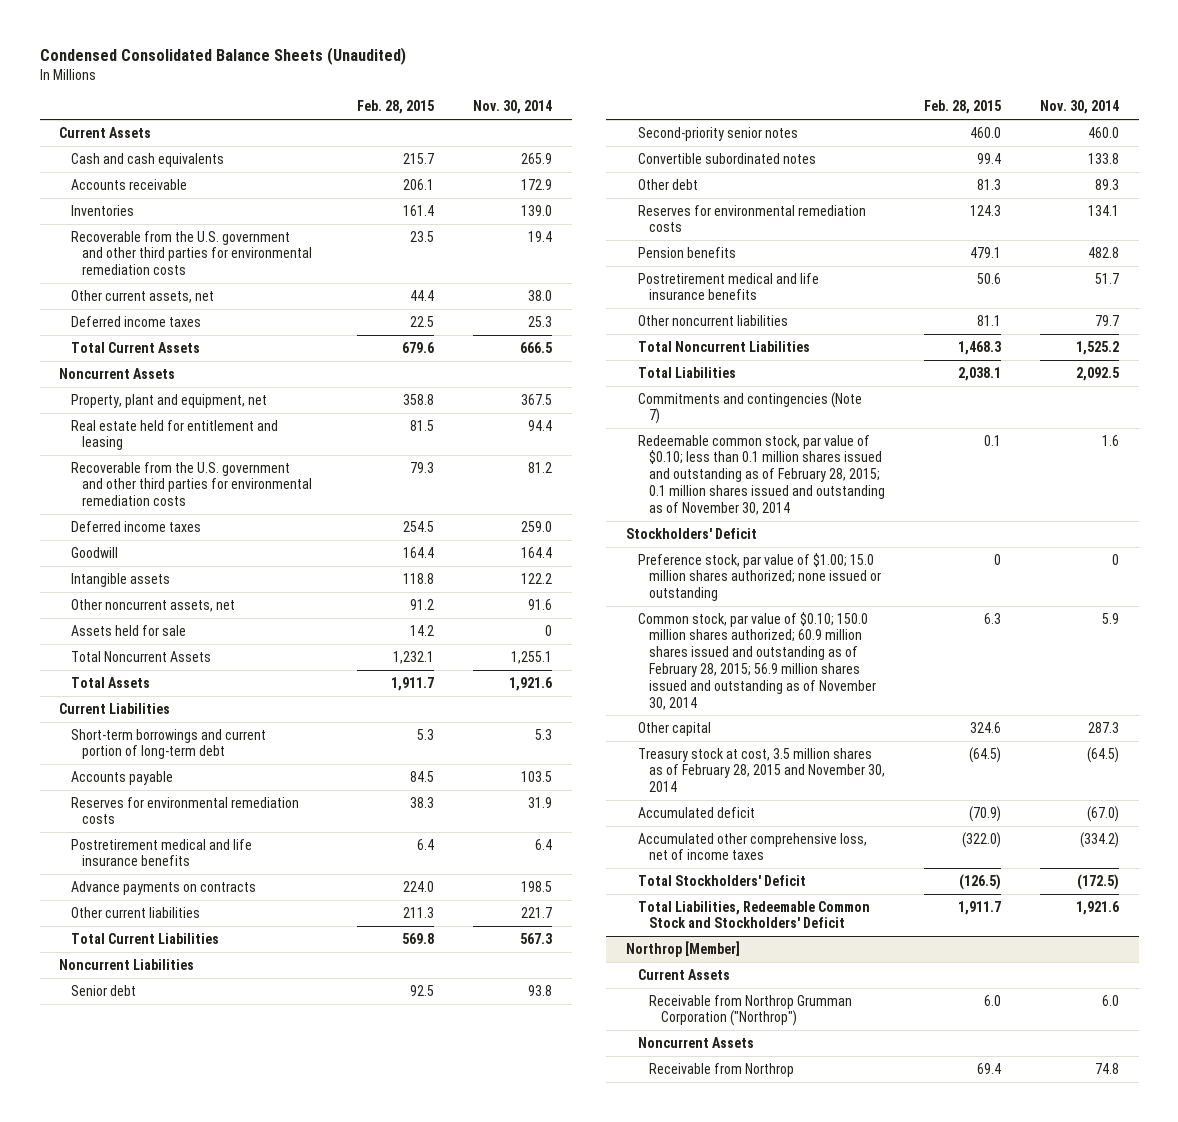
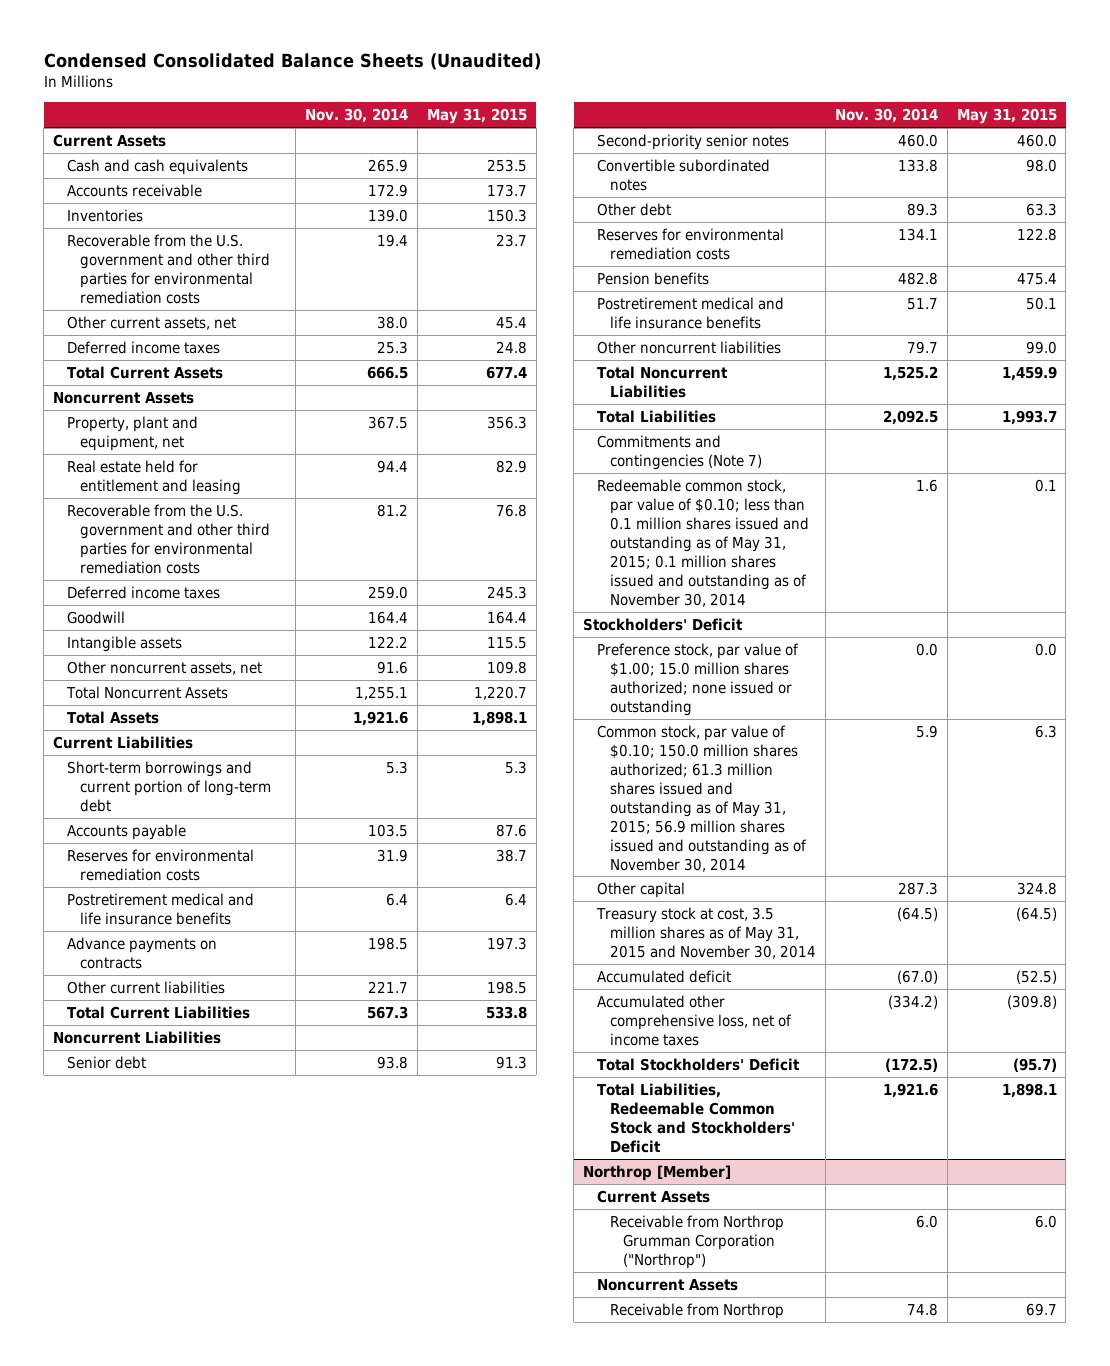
- | Feb. 28, 2015 | Nov. 30, 2014
+ | Nov. 30, 2014 | May 31, 2015
- Assets held for sale | 14.2 | 0
- Redeemable common stock, par value of $0.10; less than 0.1 million shares issued and outstanding as of February 28, 2015; 0.1 million shares issued and outstanding as of November 30, 2014 | 0.1 | 1.6
+ Redeemable common stock, par value of $0.10; less than 0.1 million shares issued and outstanding as of May 31, 2015; 0.1 million shares issued and outstanding as of November 30, 2014 | 1.6 | 0.1
- Preference stock, par value of $1.00; 15.0 million shares authorized; none issued or outstanding | 0 | 0
- Common stock, par value of $0.10; 150.0 million shares authorized; 60.9 million shares issued and outstanding as of February 28, 2015; 56.9 million shares issued and outstanding as of November 30, 2014 | 6.3 | 5.9
+ Preference stock, par value of $1.00; 15.0 million shares authorized; none issued or outstanding | 0.0 | 0.0
+ Common stock, par value of $0.10; 150.0 million shares authorized; 61.3 million shares issued and outstanding as of May 31, 2015; 56.9 million shares issued and outstanding as of November 30, 2014 | 5.9 | 6.3
- Treasury stock at cost, 3.5 million shares as of February 28, 2015 and November 30, 2014 | (64.5) | (64.5)
+ Treasury stock at cost, 3.5 million shares as of May 31, 2015 and November 30, 2014 | (64.5) | (64.5)

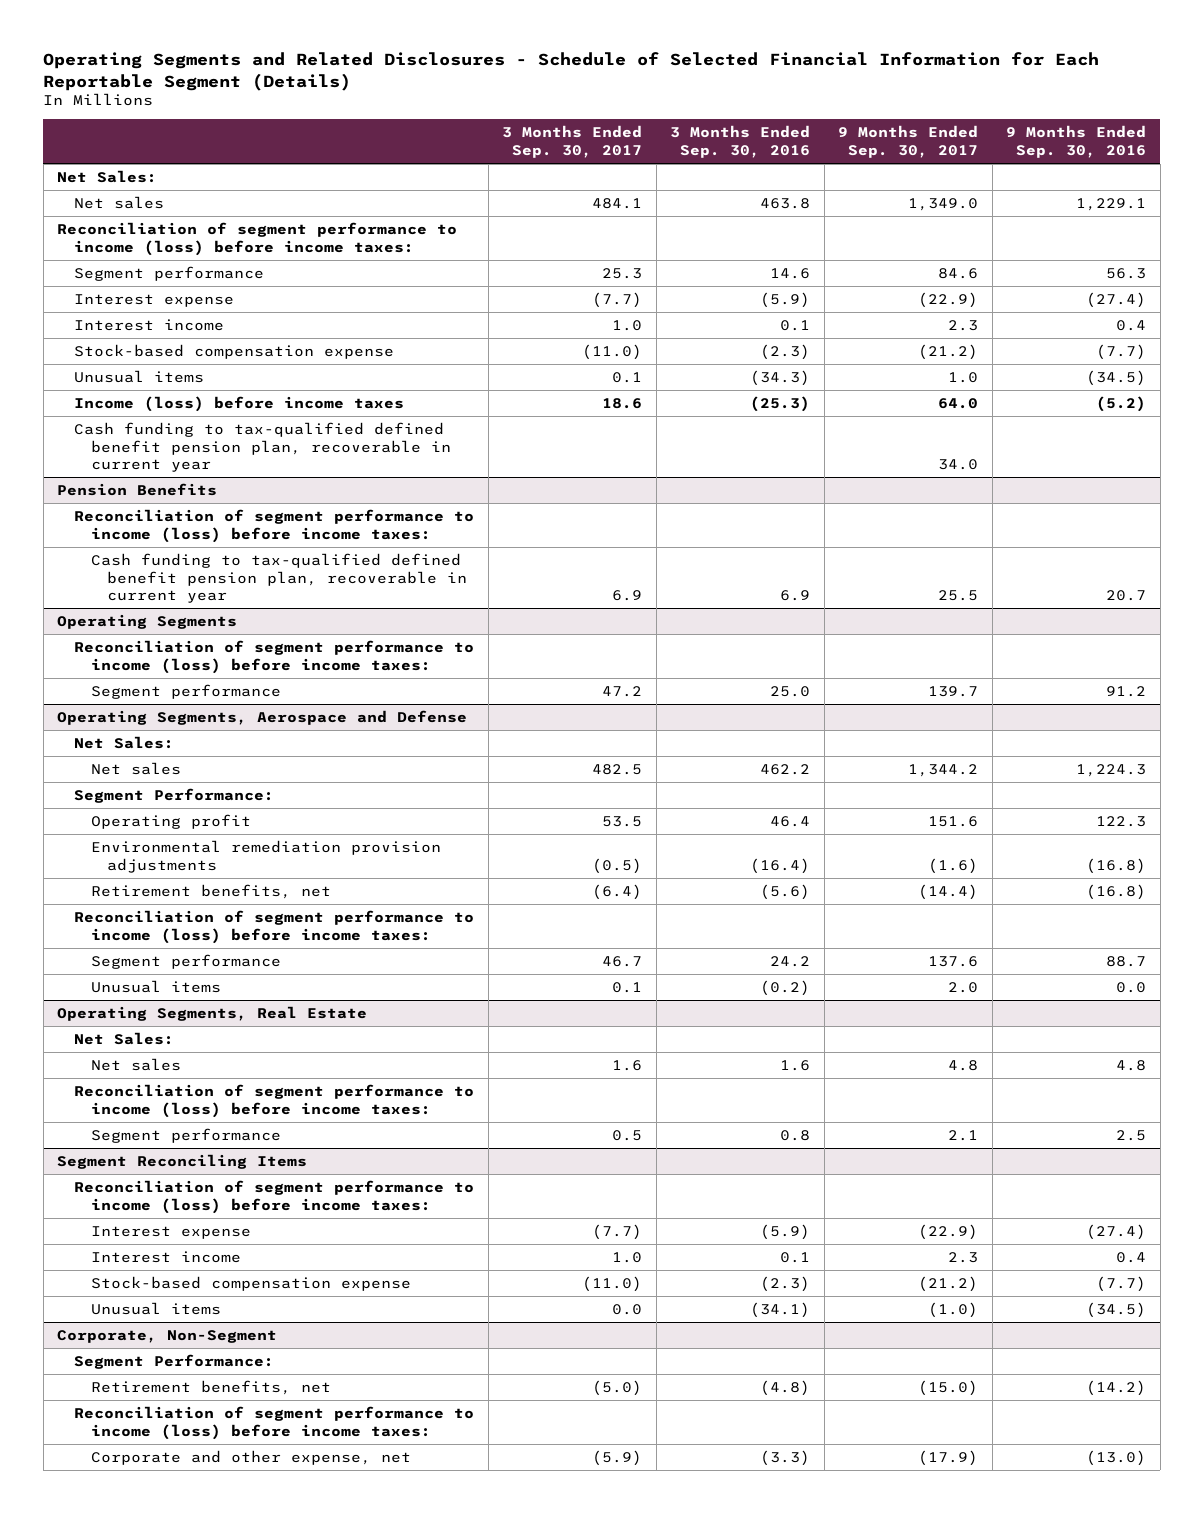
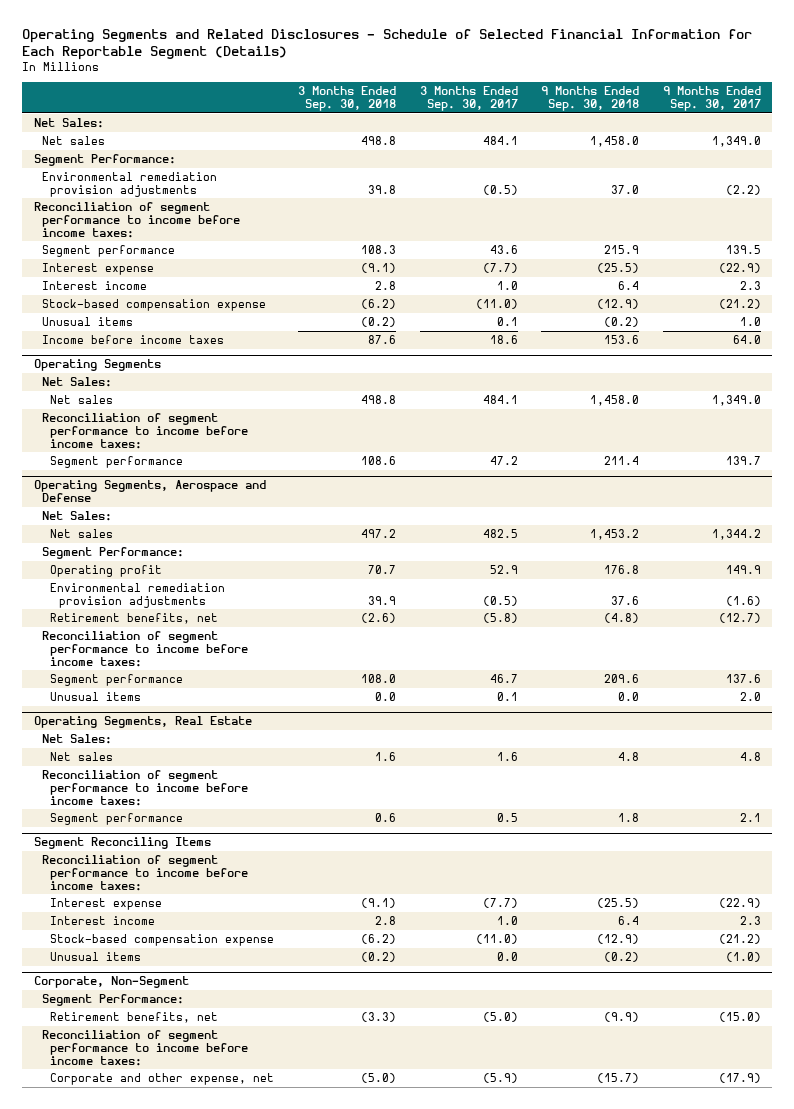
- | 3 Months Ended Sep. 30, 2017 | 3 Months Ended Sep. 30, 2016 | 9 Months Ended Sep. 30, 2017 | 9 Months Ended Sep. 30, 2016
+ | 3 Months Ended Sep. 30, 2018 | 3 Months Ended Sep. 30, 2017 | 9 Months Ended Sep. 30, 2018 | 9 Months Ended Sep. 30, 2017
- Reconciliation of segment performance to income (loss) before income taxes:
- Segment performance | 25.3 | 14.6 | 84.6 | 56.3
+ Segment Performance:
+ Environmental remediation provision adjustments | 39.8 | (0.5) | 37.0 | (2.2)
+ Reconciliation of segment performance to income before income taxes:
+ Segment performance | 108.3 | 43.6 | 215.9 | 139.5
- Income (loss) before income taxes | 18.6 | (25.3) | 64.0 | (5.2)
- Cash funding to tax-qualified defined benefit pension plan, recoverable in current year | | | 34.0 |
- Pension Benefits
- Reconciliation of segment performance to income (loss) before income taxes:
- Cash funding to tax-qualified defined benefit pension plan, recoverable in current year | 6.9 | 6.9 | 25.5 | 20.7
+ Income before income taxes | 87.6 | 18.6 | 153.6 | 64.0
@ Operating Segments
- Reconciliation of segment performance to income (loss) before income taxes:
+ Net Sales:
+ Net sales | 498.8 | 484.1 | 1,458.0 | 1,349.0
+ Reconciliation of segment performance to income before income taxes:
@ Operating Segments, Aerospace and Defense
- Operating profit | 53.5 | 46.4 | 151.6 | 122.3
+ Operating profit | 70.7 | 52.9 | 176.8 | 149.9
- Retirement benefits, net | (6.4) | (5.6) | (14.4) | (16.8)
- Reconciliation of segment performance to income (loss) before income taxes:
+ Retirement benefits, net | (2.6) | (5.8) | (4.8) | (12.7)
+ Reconciliation of segment performance to income before income taxes:
@ Operating Segments, Real Estate
- Reconciliation of segment performance to income (loss) before income taxes:
+ Reconciliation of segment performance to income before income taxes:
@ Segment Reconciling Items
- Reconciliation of segment performance to income (loss) before income taxes:
+ Reconciliation of segment performance to income before income taxes:
@ Corporate, Non-Segment
- Reconciliation of segment performance to income (loss) before income taxes:
+ Reconciliation of segment performance to income before income taxes:

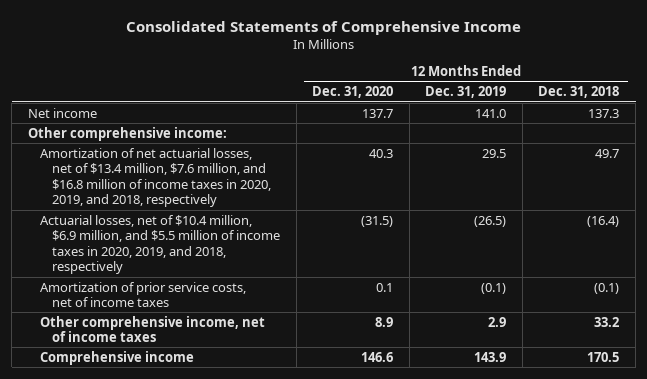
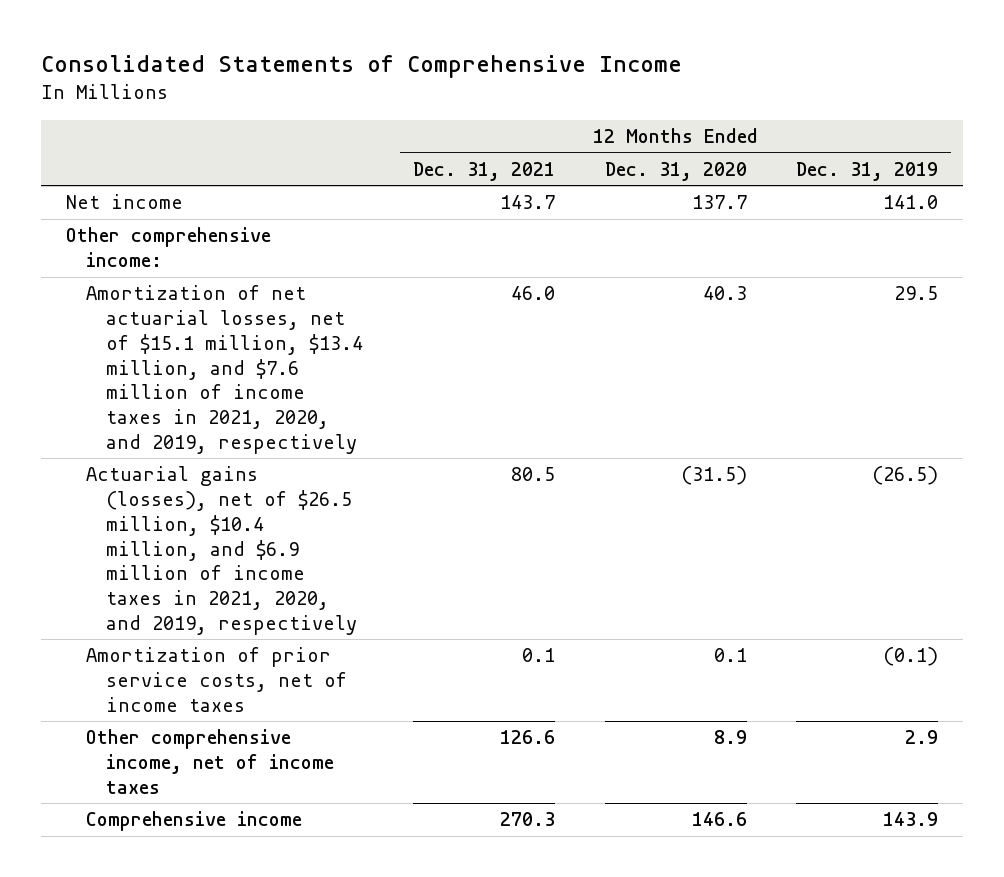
- | 12 Months Ended Dec. 31, 2020 | 12 Months Ended Dec. 31, 2019 | 12 Months Ended Dec. 31, 2018
+ | 12 Months Ended Dec. 31, 2021 | 12 Months Ended Dec. 31, 2020 | 12 Months Ended Dec. 31, 2019
- Amortization of net actuarial losses, net of $13.4 million, $7.6 million, and $16.8 million of income taxes in 2020, 2019, and 2018, respectively | 40.3 | 29.5 | 49.7
- Actuarial losses, net of $10.4 million, $6.9 million, and $5.5 million of income taxes in 2020, 2019, and 2018, respectively | (31.5) | (26.5) | (16.4)
+ Amortization of net actuarial losses, net of $15.1 million, $13.4 million, and $7.6 million of income taxes in 2021, 2020, and 2019, respectively | 46.0 | 40.3 | 29.5
+ Actuarial gains (losses), net of $26.5 million, $10.4 million, and $6.9 million of income taxes in 2021, 2020, and 2019, respectively | 80.5 | (31.5) | (26.5)

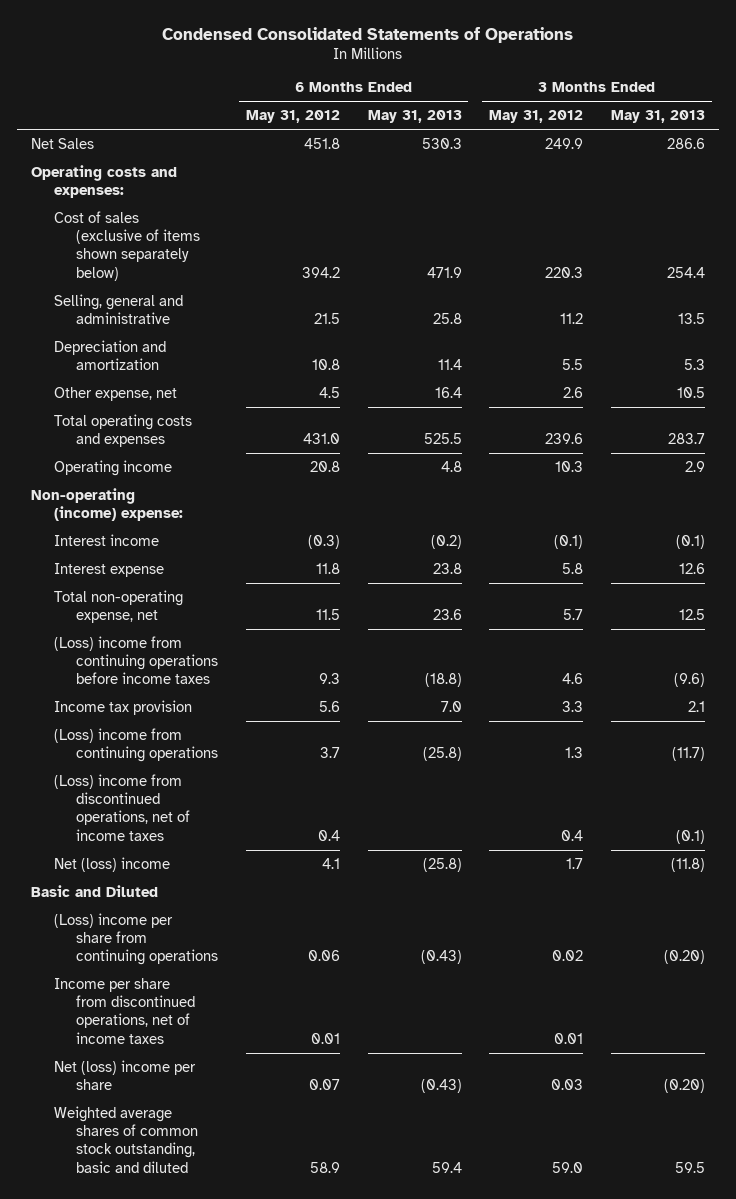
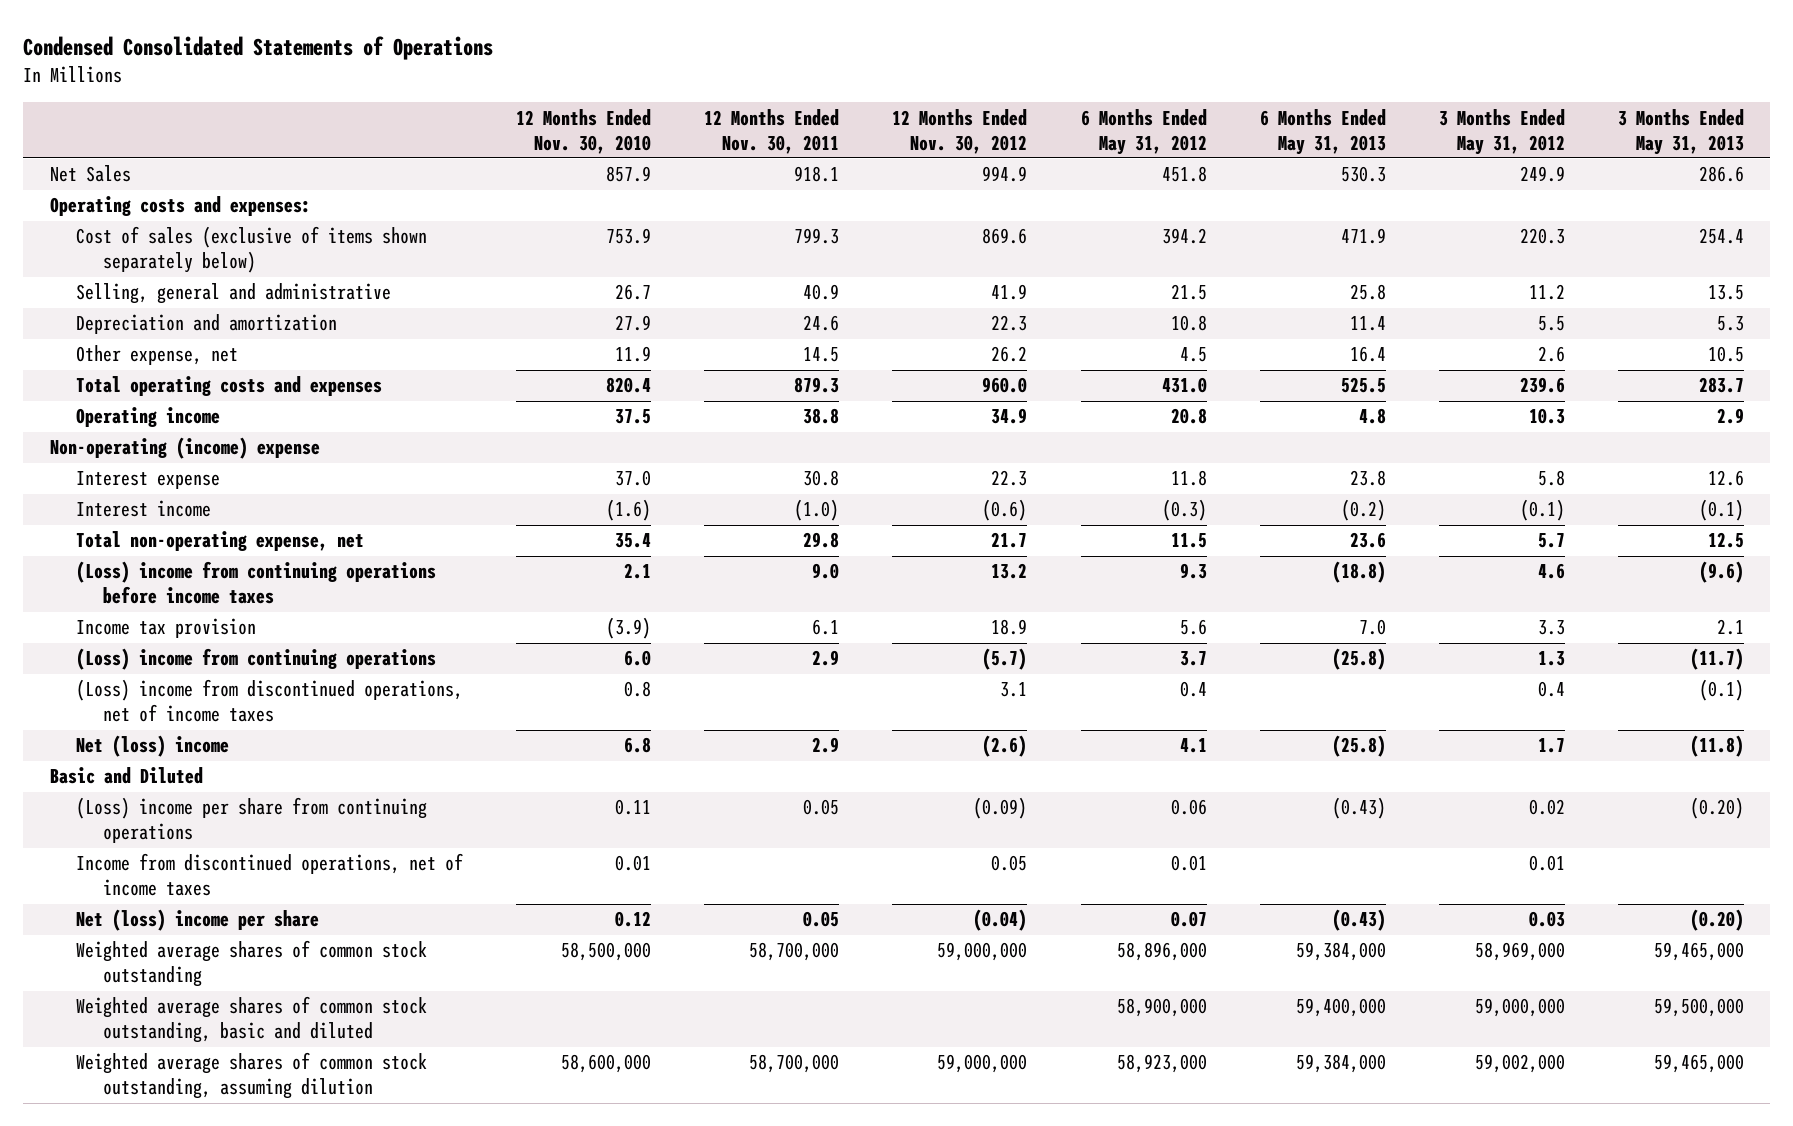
- | 6 Months Ended May 31, 2012 | 6 Months Ended May 31, 2013 | 3 Months Ended May 31, 2012 | 3 Months Ended May 31, 2013
+ | 12 Months Ended Nov. 30, 2010 | 12 Months Ended Nov. 30, 2011 | 12 Months Ended Nov. 30, 2012 | 6 Months Ended May 31, 2012 | 6 Months Ended May 31, 2013 | 3 Months Ended May 31, 2012 | 3 Months Ended May 31, 2013
- Non-operating (income) expense:
+ Non-operating (income) expense
moved down: Interest income | (1.6) | (1.0) | (0.6) | (0.3) | (0.2) | (0.1) | (0.1)
- Income per share from discontinued operations, net of income taxes | 0.01 | | 0.01 |
+ Income from discontinued operations, net of income taxes | 0.01 | | 0.05 | 0.01 | | 0.01 |
- Weighted average shares of common stock outstanding, basic and diluted | 58.9 | 59.4 | 59.0 | 59.5
+ Weighted average shares of common stock outstanding | 58,500,000 | 58,700,000 | 59,000,000 | 58,896,000 | 59,384,000 | 58,969,000 | 59,465,000
+ Weighted average shares of common stock outstanding, basic and diluted | | | | 58,900,000 | 59,400,000 | 59,000,000 | 59,500,000
+ Weighted average shares of common stock outstanding, assuming dilution | 58,600,000 | 58,700,000 | 59,000,000 | 58,923,000 | 59,384,000 | 59,002,000 | 59,465,000

